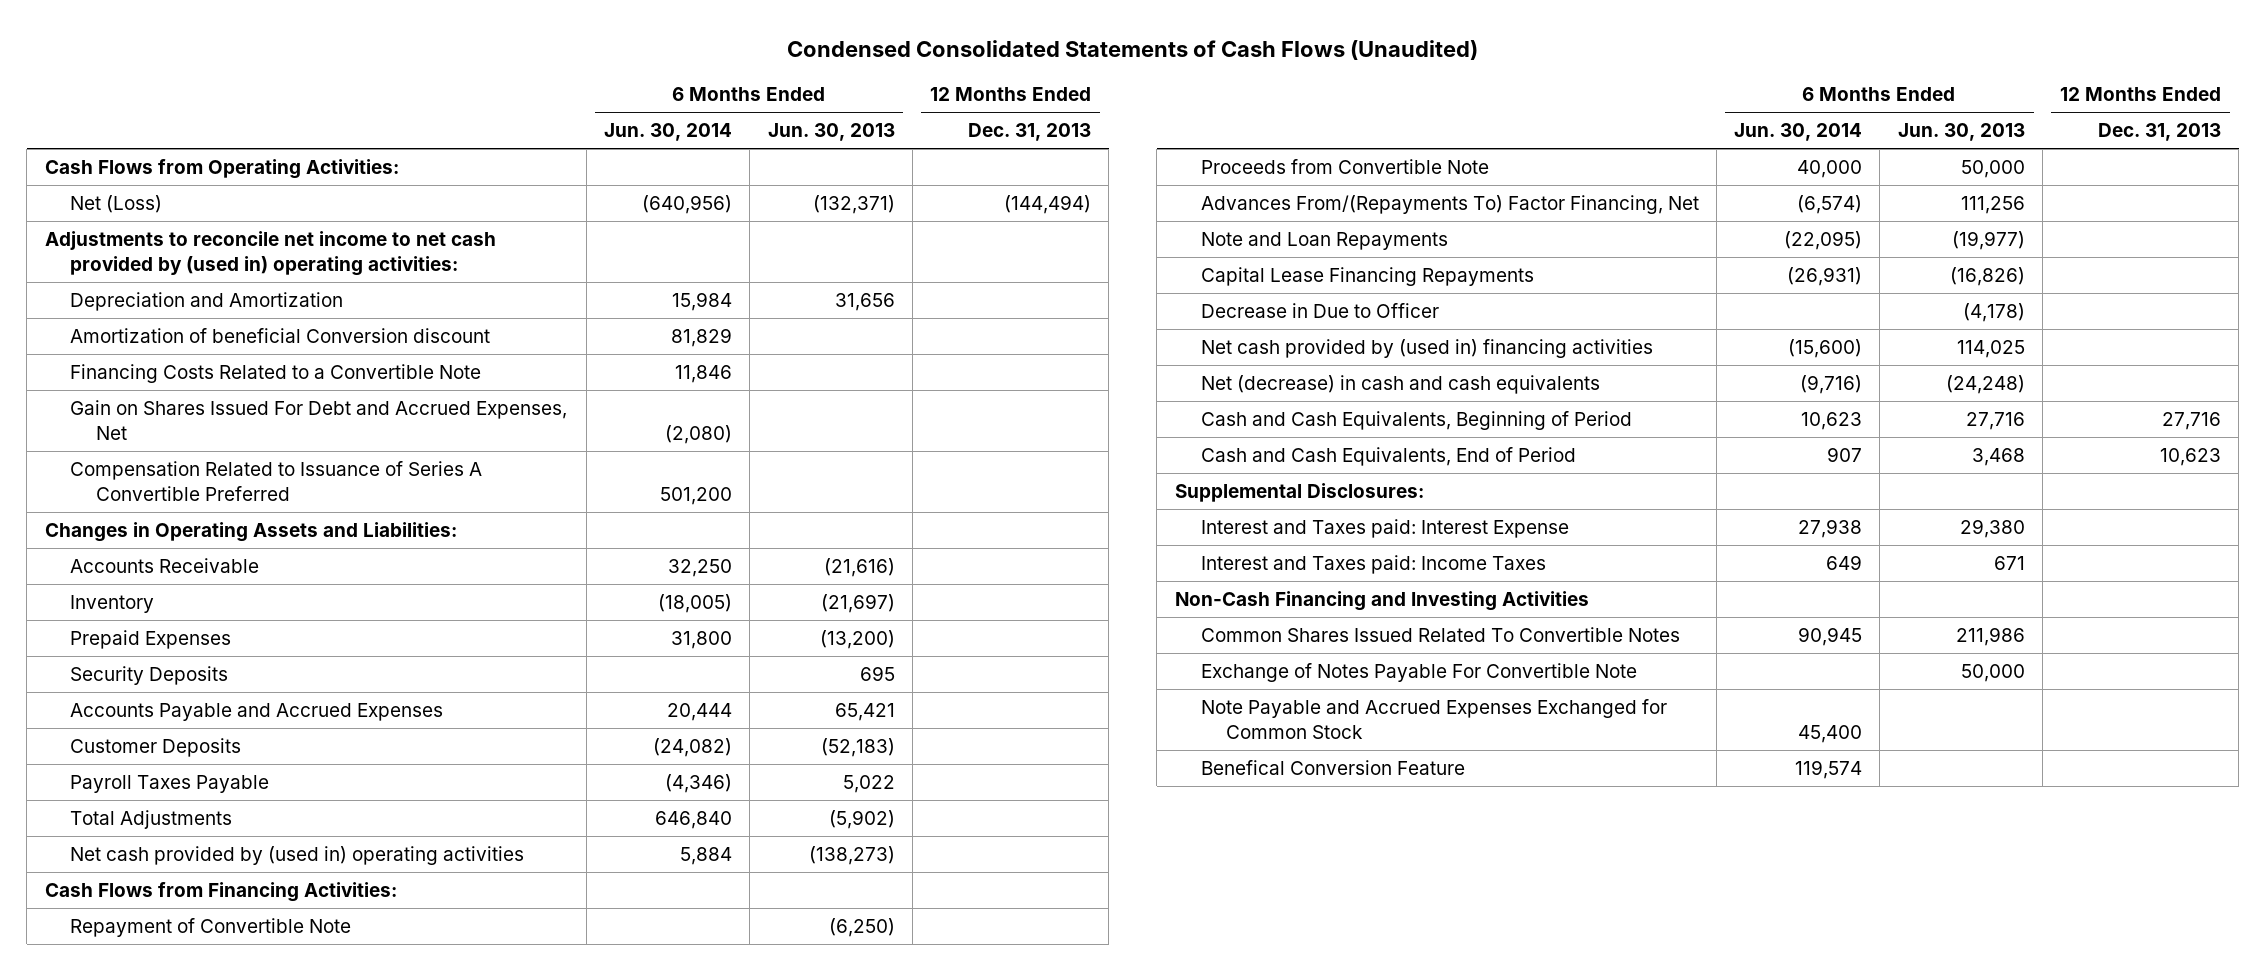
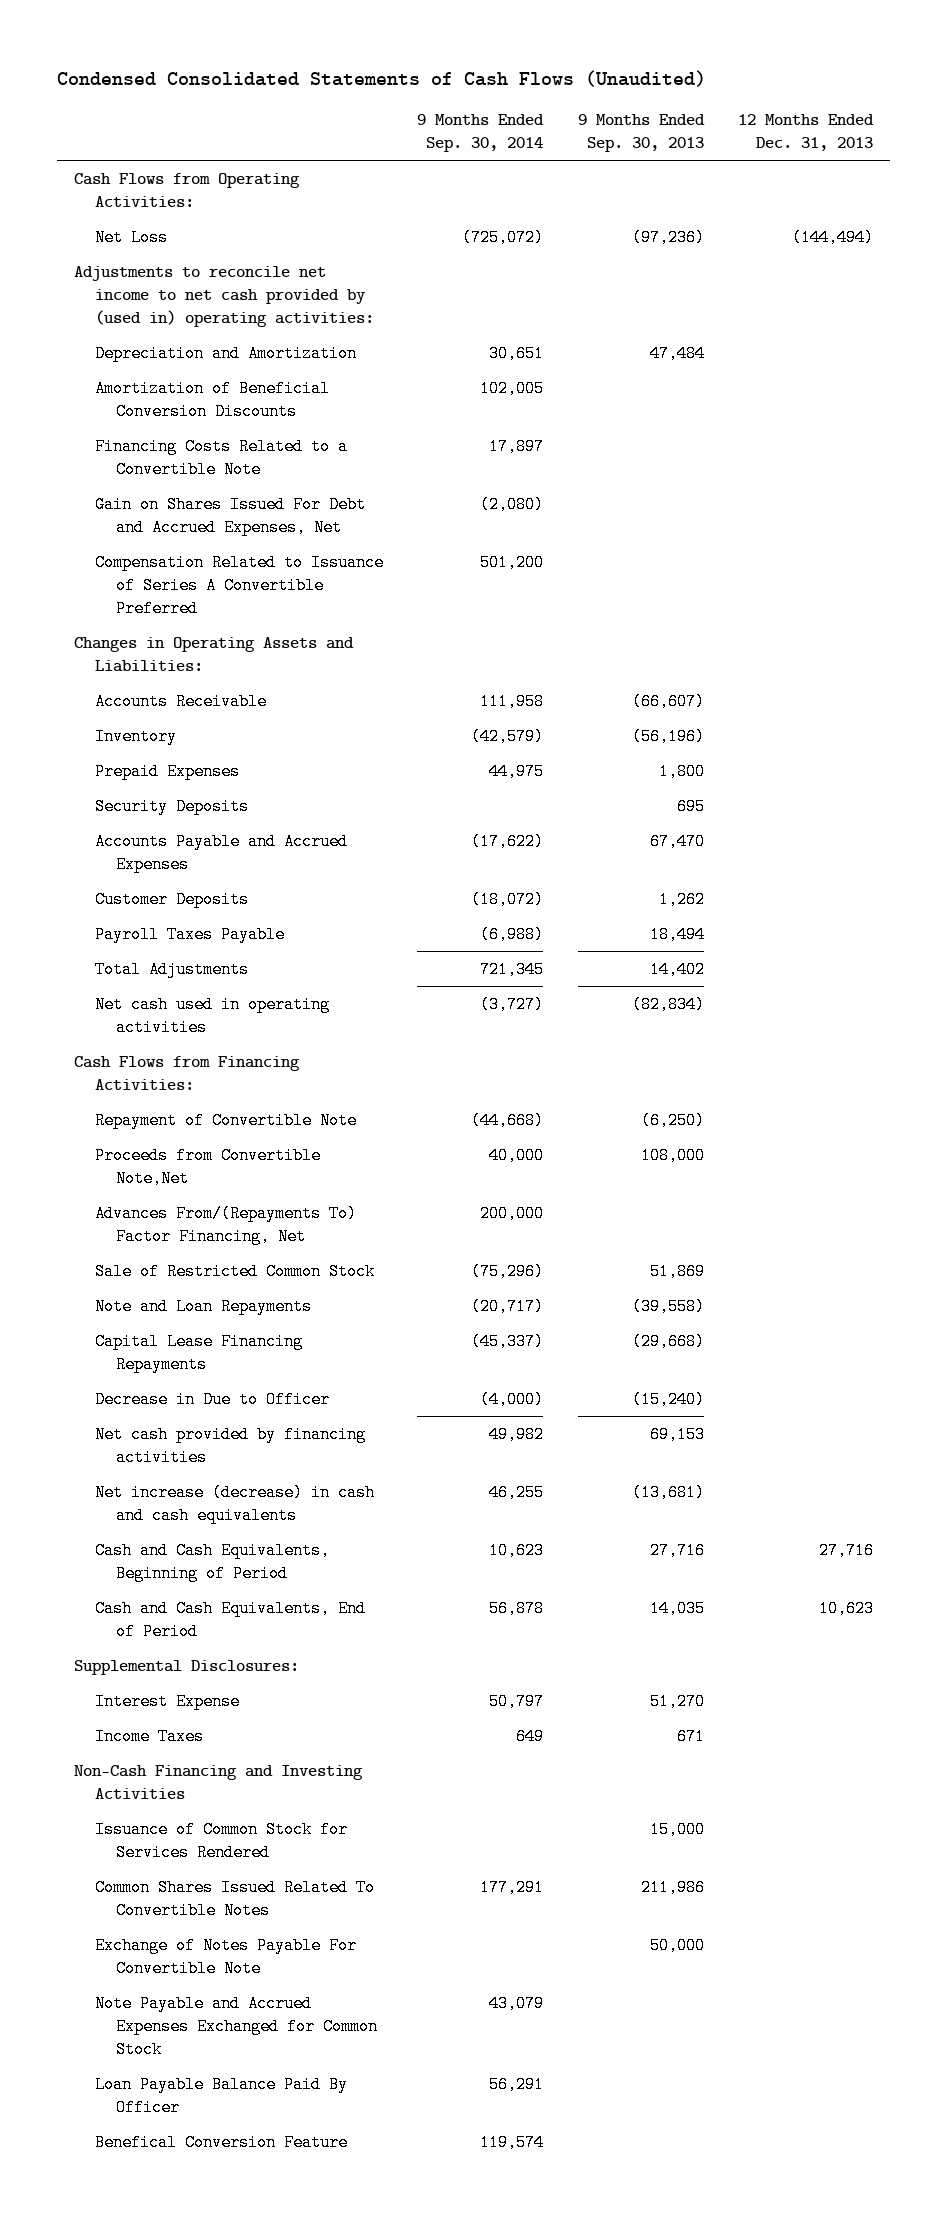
- | 6 Months Ended Jun. 30, 2014 | 6 Months Ended Jun. 30, 2013 | 12 Months Ended Dec. 31, 2013
+ | 9 Months Ended Sep. 30, 2014 | 9 Months Ended Sep. 30, 2013 | 12 Months Ended Dec. 31, 2013
- Net (Loss) | (640,956) | (132,371) | (144,494)
+ Net Loss | (725,072) | (97,236) | (144,494)
- Amortization of beneficial Conversion discount | 81,829 | |
+ Amortization of Beneficial Conversion Discounts | 102,005 | |
- Net cash provided by (used in) operating activities | 5,884 | (138,273) |
+ Net cash used in operating activities | (3,727) | (82,834) |
- Proceeds from Convertible Note | 40,000 | 50,000 |
+ Proceeds from Convertible Note,Net | 40,000 | 108,000 |
+ Sale of Restricted Common Stock | (75,296) | 51,869 |
- Net cash provided by (used in) financing activities | (15,600) | 114,025 |
- Net (decrease) in cash and cash equivalents | (9,716) | (24,248) |
+ Net cash provided by financing activities | 49,982 | 69,153 |
+ Net increase (decrease) in cash and cash equivalents | 46,255 | (13,681) |
- Interest and Taxes paid: Interest Expense | 27,938 | 29,380 |
- Interest and Taxes paid: Income Taxes | 649 | 671 |
+ Interest Expense | 50,797 | 51,270 |
+ Income Taxes | 649 | 671 |
+ Issuance of Common Stock for Services Rendered | | 15,000 |
+ Loan Payable Balance Paid By Officer | 56,291 | |

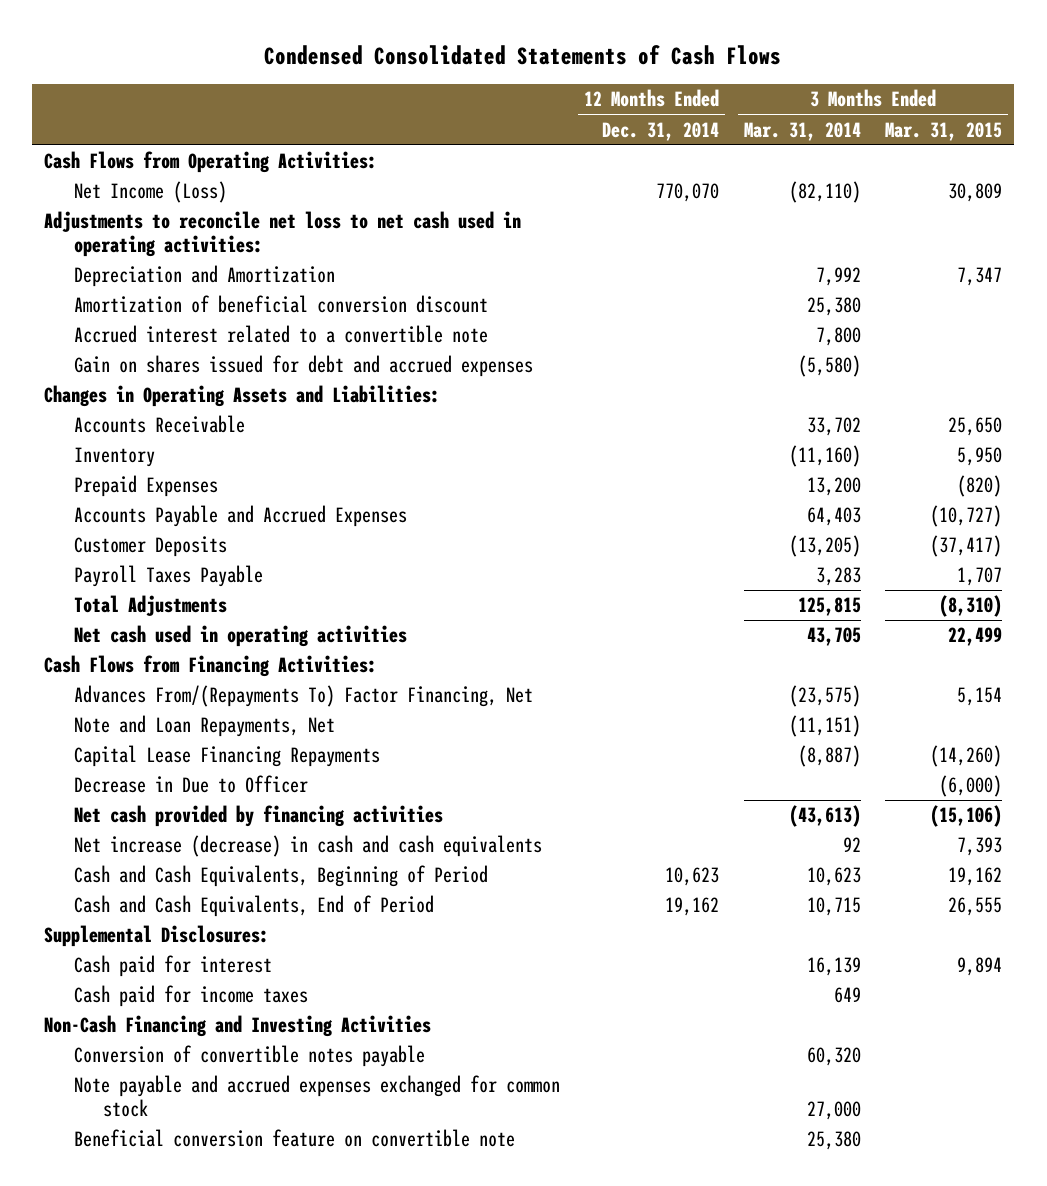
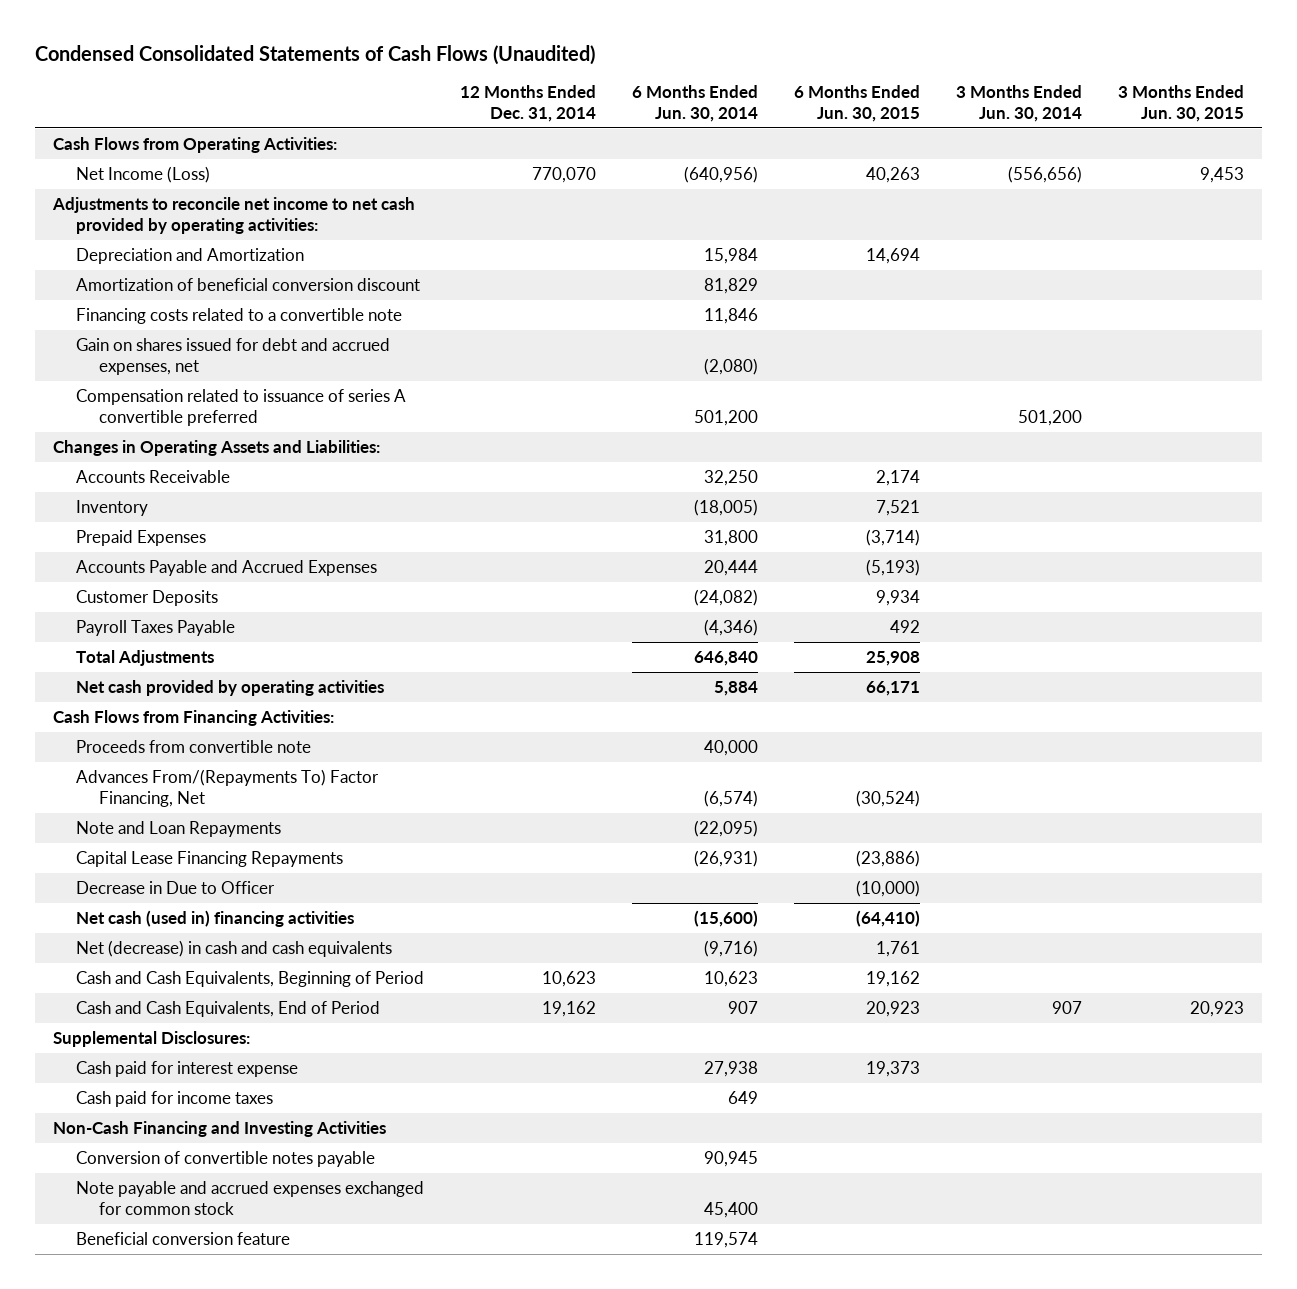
- Condensed Consolidated Statements of Cash Flows
+ Condensed Consolidated Statements of Cash Flows (Unaudited)
- | 12 Months Ended Dec. 31, 2014 | 3 Months Ended Mar. 31, 2014 | 3 Months Ended Mar. 31, 2015
+ | 12 Months Ended Dec. 31, 2014 | 6 Months Ended Jun. 30, 2014 | 6 Months Ended Jun. 30, 2015 | 3 Months Ended Jun. 30, 2014 | 3 Months Ended Jun. 30, 2015
- Adjustments to reconcile net loss to net cash used in operating activities:
+ Adjustments to reconcile net income to net cash provided by operating activities:
- Accrued interest related to a convertible note | | 7,800 |
- Gain on shares issued for debt and accrued expenses | | (5,580) |
+ Financing costs related to a convertible note | | 11,846 | | |
+ Gain on shares issued for debt and accrued expenses, net | | (2,080) | | |
+ Compensation related to issuance of series A convertible preferred | | 501,200 | | 501,200 |
- Net cash used in operating activities | | 43,705 | 22,499
+ Net cash provided by operating activities | | 5,884 | 66,171 | |
+ Proceeds from convertible note | | 40,000 | | |
- Note and Loan Repayments, Net | | (11,151) |
+ Note and Loan Repayments | | (22,095) | | |
- Net cash provided by financing activities | | (43,613) | (15,106)
- Net increase (decrease) in cash and cash equivalents | | 92 | 7,393
+ Net cash (used in) financing activities | | (15,600) | (64,410) | |
+ Net (decrease) in cash and cash equivalents | | (9,716) | 1,761 | |
- Cash paid for interest | | 16,139 | 9,894
+ Cash paid for interest expense | | 27,938 | 19,373 | |
- Beneficial conversion feature on convertible note | | 25,380 |
+ Beneficial conversion feature | | 119,574 | | |

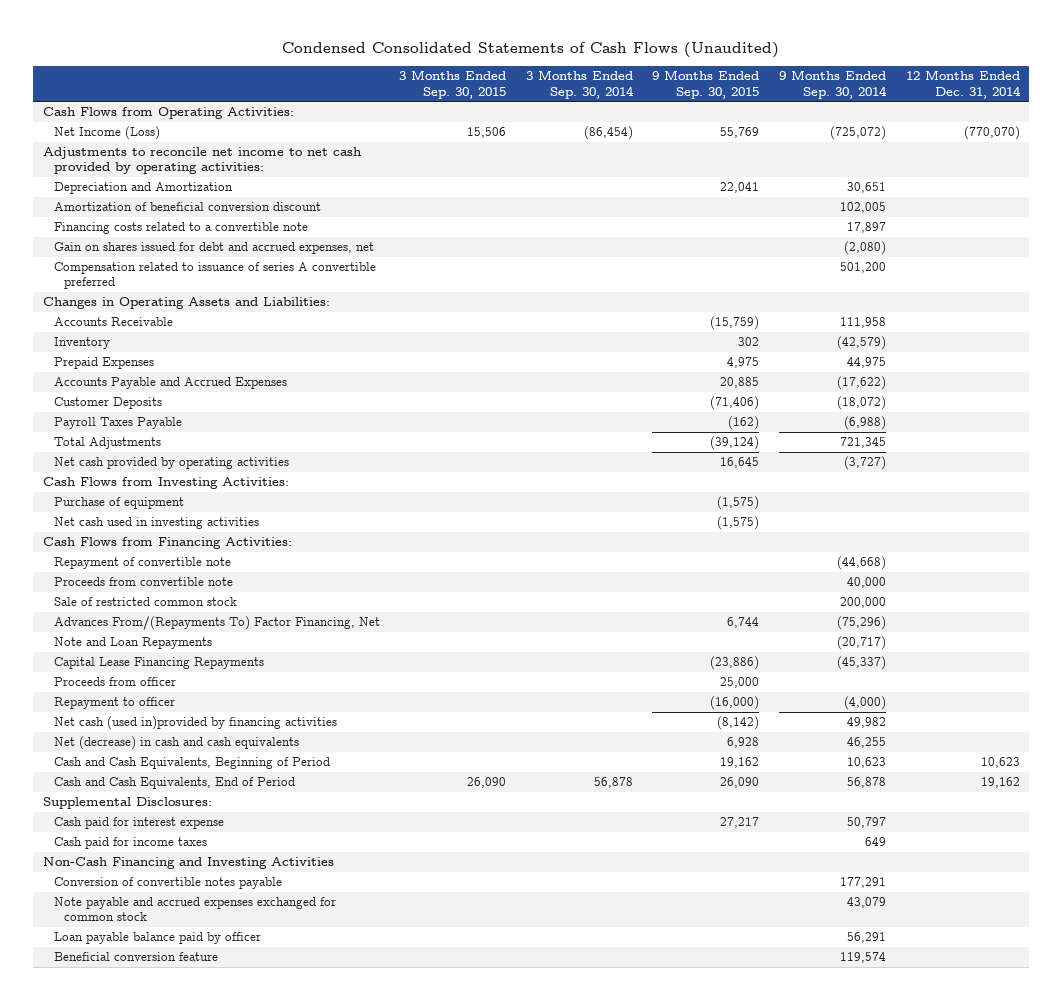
- | 12 Months Ended Dec. 31, 2014 | 6 Months Ended Jun. 30, 2014 | 6 Months Ended Jun. 30, 2015 | 3 Months Ended Jun. 30, 2014 | 3 Months Ended Jun. 30, 2015
+ | 3 Months Ended Sep. 30, 2015 | 3 Months Ended Sep. 30, 2014 | 9 Months Ended Sep. 30, 2015 | 9 Months Ended Sep. 30, 2014 | 12 Months Ended Dec. 31, 2014
- Net Income (Loss) | 770,070 | (640,956) | 40,263 | (556,656) | 9,453
+ Net Income (Loss) | 15,506 | (86,454) | 55,769 | (725,072) | (770,070)
+ Cash Flows from Investing Activities:
+ Purchase of equipment | | | (1,575) | |
+ Net cash used in investing activities | | | (1,575) | |
+ Repayment of convertible note | | | | (44,668) |
+ Sale of restricted common stock | | | | 200,000 |
- Decrease in Due to Officer | | | (10,000) | |
- Net cash (used in) financing activities | | (15,600) | (64,410) | |
+ Proceeds from officer | | | 25,000 | |
+ Repayment to officer | | | (16,000) | (4,000) |
+ Net cash (used in)provided by financing activities | | | (8,142) | 49,982 |
+ Loan payable balance paid by officer | | | | 56,291 |

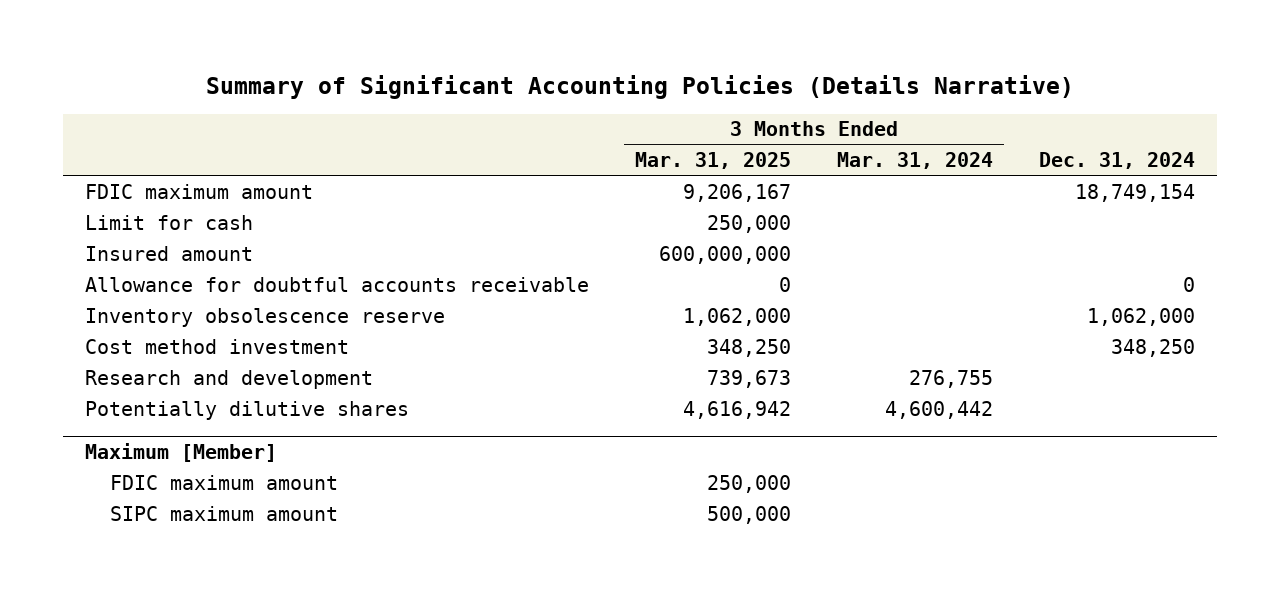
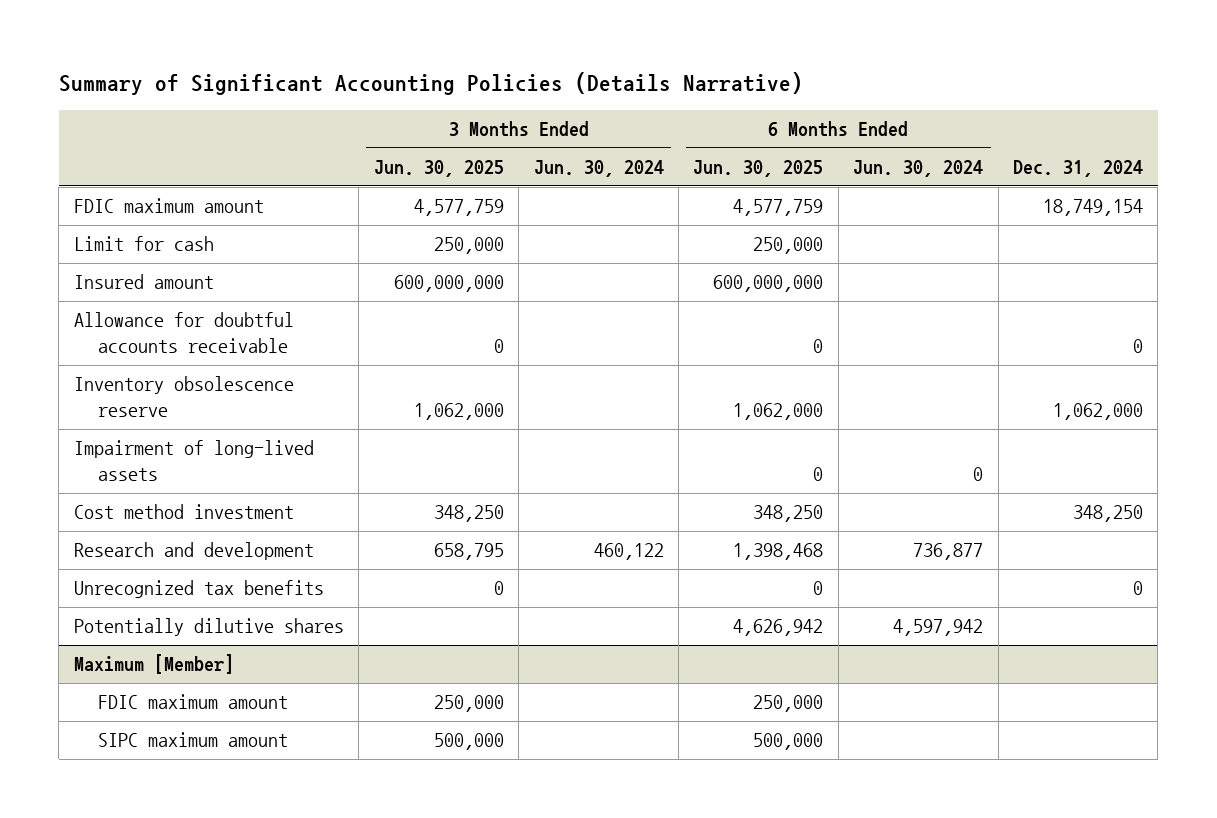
- | 3 Months Ended Mar. 31, 2025 | 3 Months Ended Mar. 31, 2024 | Dec. 31, 2024
+ | 3 Months Ended Jun. 30, 2025 | 3 Months Ended Jun. 30, 2024 | 6 Months Ended Jun. 30, 2025 | 6 Months Ended Jun. 30, 2024 | Dec. 31, 2024
+ Impairment of long-lived assets | | | 0 | 0 |
+ Unrecognized tax benefits | 0 | | 0 | | 0

